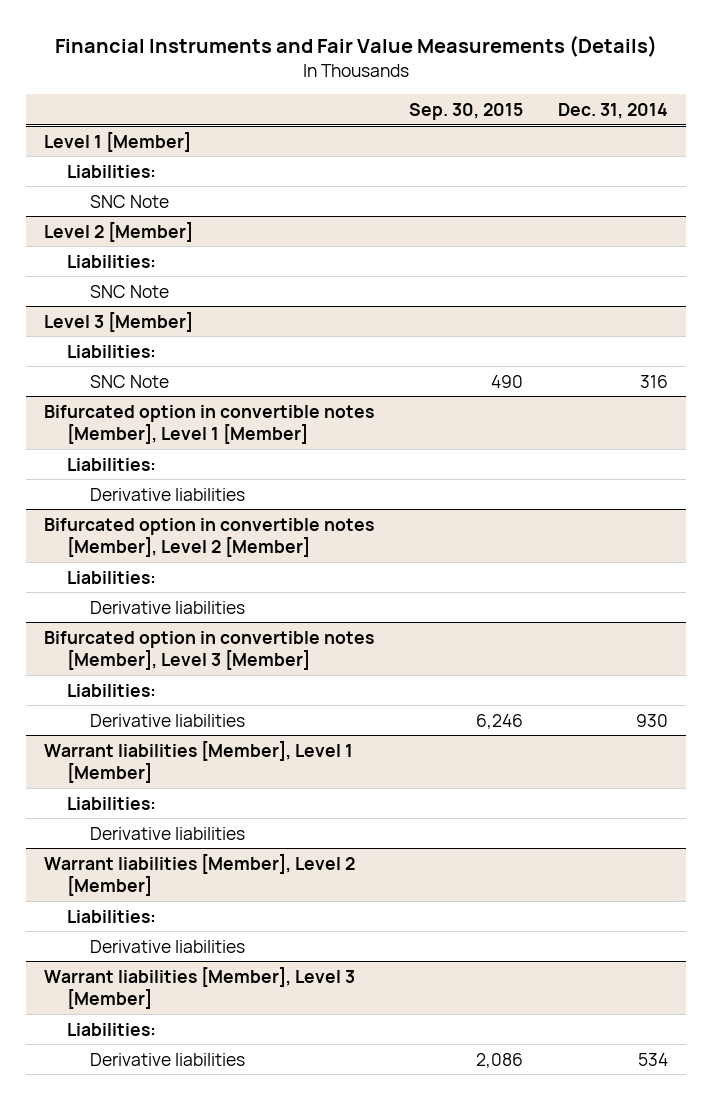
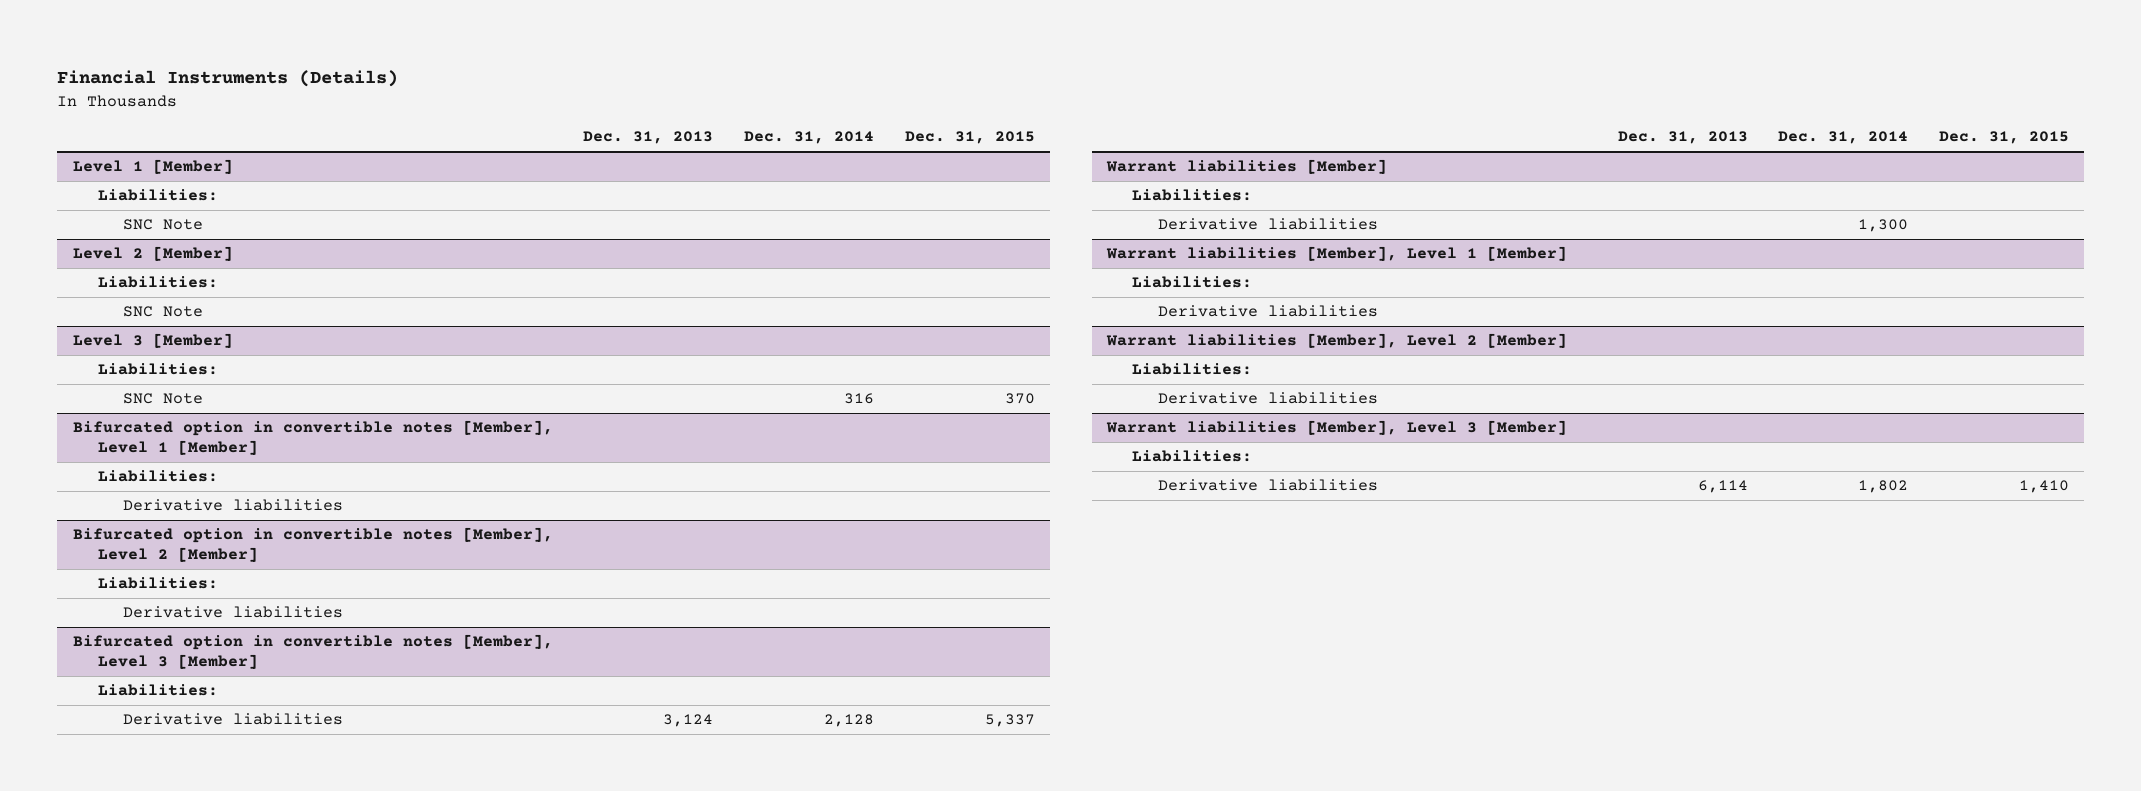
- Financial Instruments and Fair Value Measurements (Details)
+ Financial Instruments (Details)
- | Sep. 30, 2015 | Dec. 31, 2014
+ | Dec. 31, 2013 | Dec. 31, 2014 | Dec. 31, 2015
@ Bifurcated option in convertible notes [Member], Level 3 [Member]
- Derivative liabilities | 6,246 | 930
+ Derivative liabilities | 3,124 | 2,128 | 5,337
+ Warrant liabilities [Member]
+ Liabilities:
+ Derivative liabilities | | 1,300 |
@ Warrant liabilities [Member], Level 3 [Member]
- Derivative liabilities | 2,086 | 534
+ Derivative liabilities | 6,114 | 1,802 | 1,410

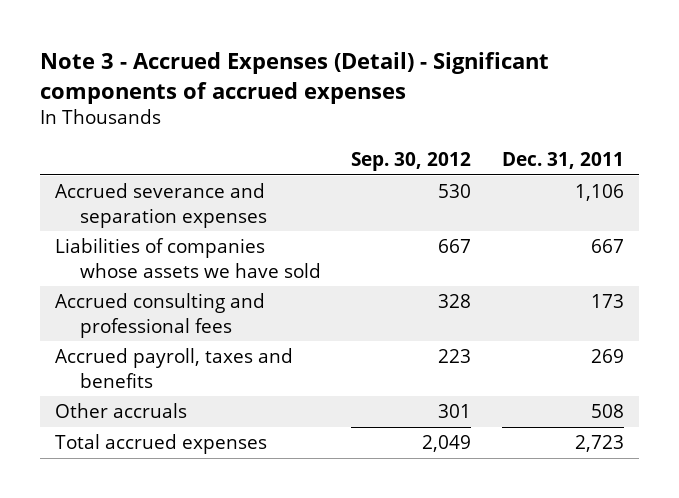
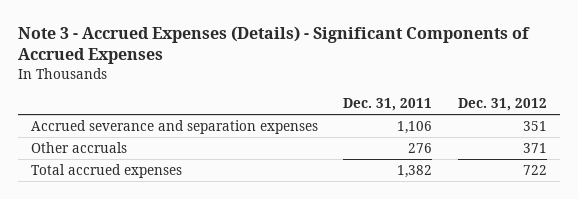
- Note 3 - Accrued Expenses (Detail) - Significant components of accrued expenses
+ Note 3 - Accrued Expenses (Details) - Significant Components of Accrued Expenses
- | Sep. 30, 2012 | Dec. 31, 2011
+ | Dec. 31, 2011 | Dec. 31, 2012
- Liabilities of companies whose assets we have sold | 667 | 667
- Accrued consulting and professional fees | 328 | 173
- Accrued payroll, taxes and benefits | 223 | 269
- Other accruals | 301 | 508
- Total accrued expenses | 2,049 | 2,723
+ Other accruals | 276 | 371
+ Total accrued expenses | 1,382 | 722

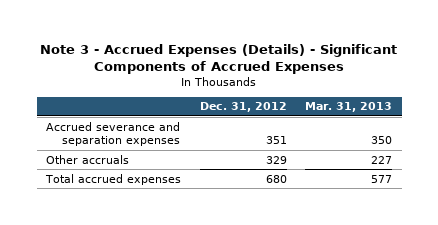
- | Dec. 31, 2011 | Dec. 31, 2012
+ | Dec. 31, 2012 | Mar. 31, 2013
- Other accruals | 276 | 371
- Total accrued expenses | 1,382 | 722
+ Other accruals | 329 | 227
+ Total accrued expenses | 680 | 577

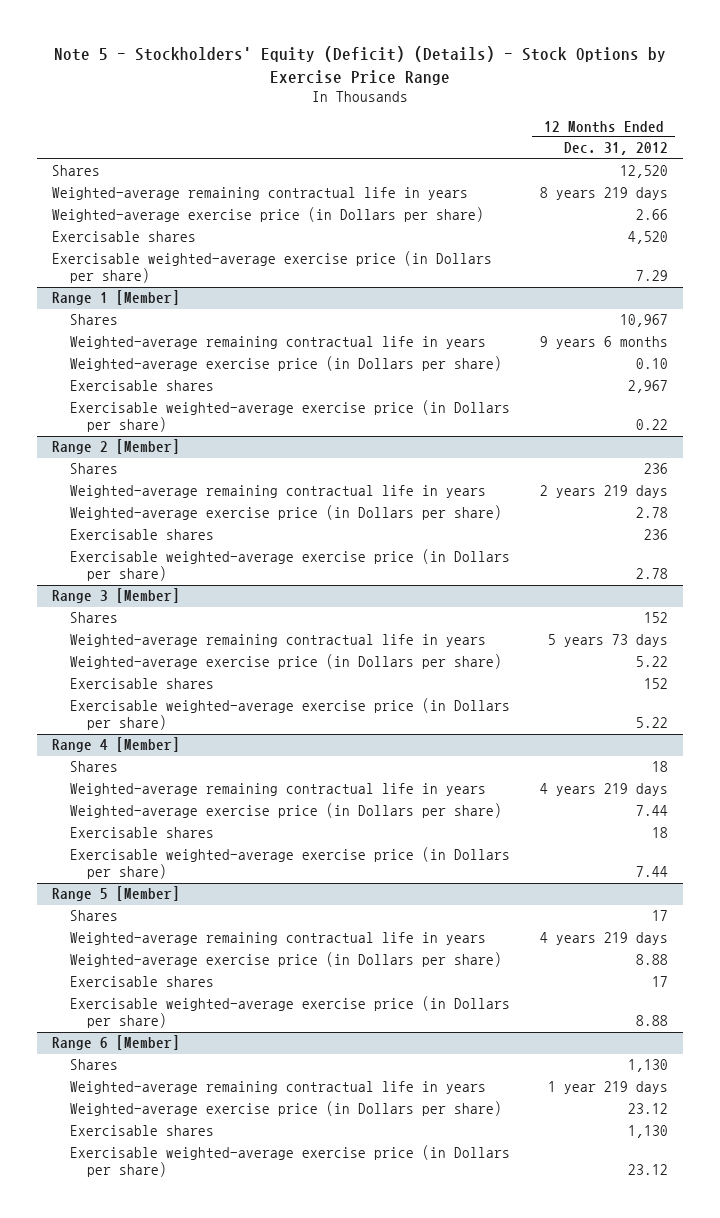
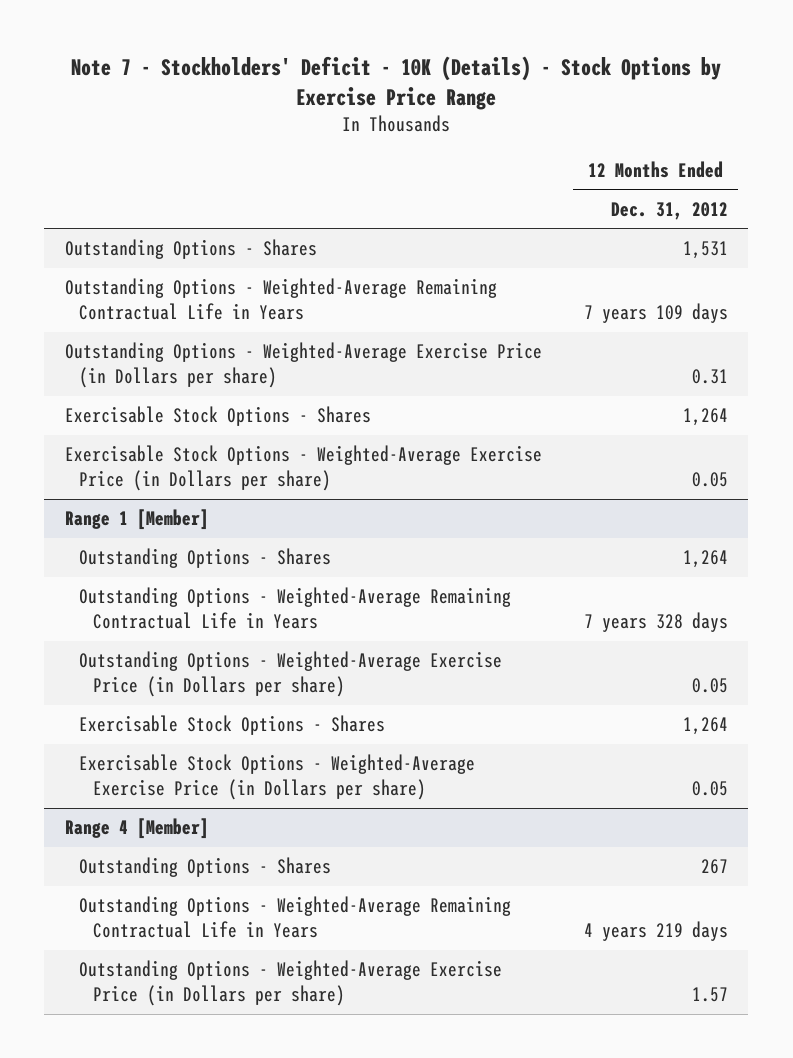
- Note 5 - Stockholders' Equity (Deficit) (Details) - Stock Options by Exercise Price Range
+ Note 7 - Stockholders' Deficit - 10K (Details) - Stock Options by Exercise Price Range
- Shares | 12,520
- Weighted-average remaining contractual life in years | 8 years 219 days
- Weighted-average exercise price (in Dollars per share) | 2.66
- Exercisable shares | 4,520
- Exercisable weighted-average exercise price (in Dollars per share) | 7.29
+ Outstanding Options - Shares | 1,531
+ Outstanding Options - Weighted-Average Remaining Contractual Life in Years | 7 years 109 days
+ Outstanding Options - Weighted-Average Exercise Price (in Dollars per share) | 0.31
+ Exercisable Stock Options - Shares | 1,264
+ Exercisable Stock Options - Weighted-Average Exercise Price (in Dollars per share) | 0.05
@ Range 1 [Member]
- Shares | 10,967
- Weighted-average remaining contractual life in years | 9 years 6 months
- Weighted-average exercise price (in Dollars per share) | 0.10
- Exercisable shares | 2,967
- Exercisable weighted-average exercise price (in Dollars per share) | 0.22
- Range 2 [Member]
- Shares | 236
- Weighted-average remaining contractual life in years | 2 years 219 days
- Weighted-average exercise price (in Dollars per share) | 2.78
- Exercisable shares | 236
- Exercisable weighted-average exercise price (in Dollars per share) | 2.78
- Range 3 [Member]
- Shares | 152
- Weighted-average remaining contractual life in years | 5 years 73 days
- Weighted-average exercise price (in Dollars per share) | 5.22
- Exercisable shares | 152
- Exercisable weighted-average exercise price (in Dollars per share) | 5.22
@ Range 1 [Member]
+ Outstanding Options - Shares | 1,264
+ Outstanding Options - Weighted-Average Remaining Contractual Life in Years | 7 years 328 days
+ Outstanding Options - Weighted-Average Exercise Price (in Dollars per share) | 0.05
+ Exercisable Stock Options - Shares | 1,264
+ Exercisable Stock Options - Weighted-Average Exercise Price (in Dollars per share) | 0.05
@ Range 4 [Member]
- Shares | 18
- Weighted-average remaining contractual life in years | 4 years 219 days
- Weighted-average exercise price (in Dollars per share) | 7.44
- Exercisable shares | 18
- Exercisable weighted-average exercise price (in Dollars per share) | 7.44
- Range 5 [Member]
- Shares | 17
- Weighted-average remaining contractual life in years | 4 years 219 days
- Weighted-average exercise price (in Dollars per share) | 8.88
- Exercisable shares | 17
- Exercisable weighted-average exercise price (in Dollars per share) | 8.88
- Range 6 [Member]
- Shares | 1,130
- Weighted-average remaining contractual life in years | 1 year 219 days
- Weighted-average exercise price (in Dollars per share) | 23.12
- Exercisable shares | 1,130
- Exercisable weighted-average exercise price (in Dollars per share) | 23.12
@ Range 4 [Member]
+ Outstanding Options - Shares | 267
+ Outstanding Options - Weighted-Average Remaining Contractual Life in Years | 4 years 219 days
+ Outstanding Options - Weighted-Average Exercise Price (in Dollars per share) | 1.57

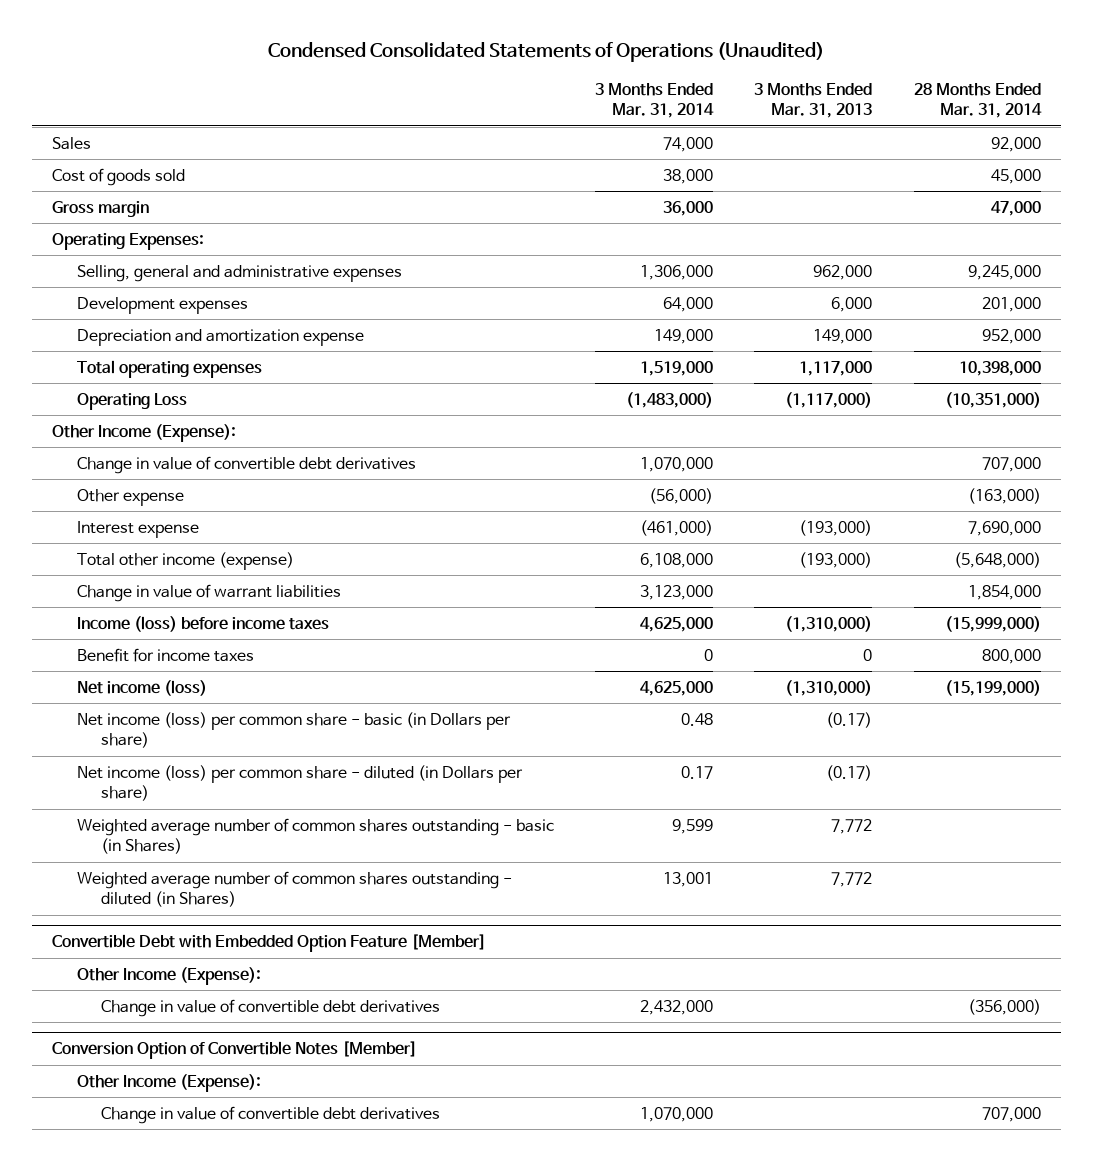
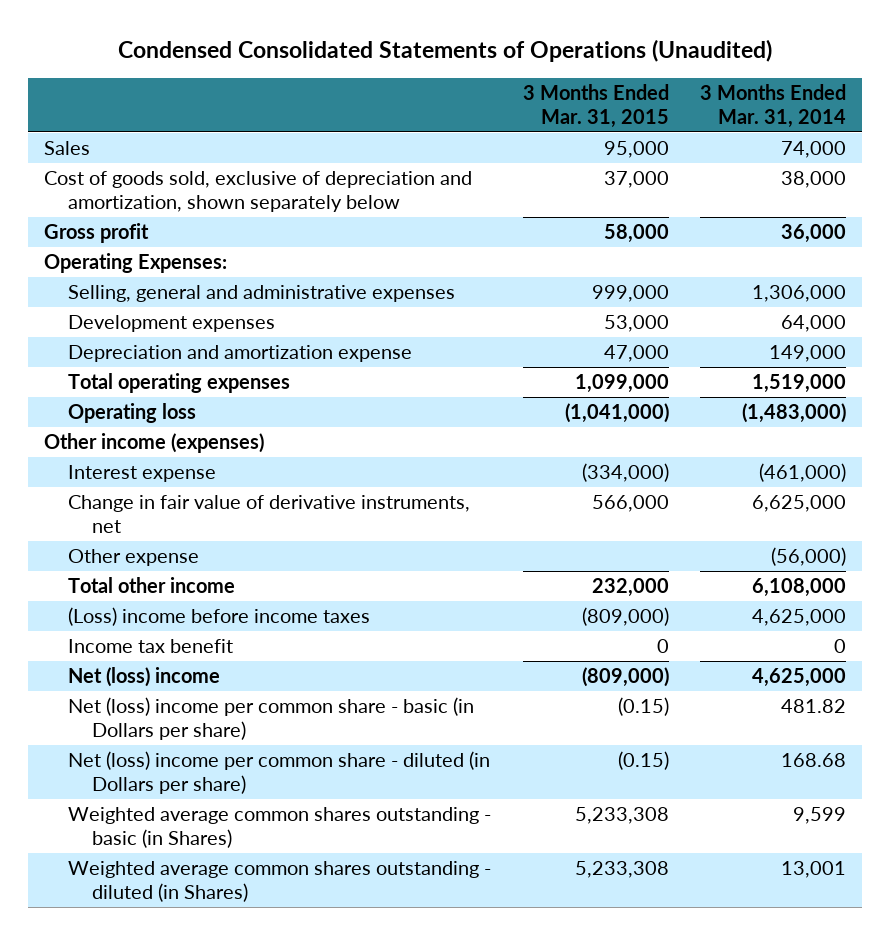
- | 3 Months Ended Mar. 31, 2014 | 3 Months Ended Mar. 31, 2013 | 28 Months Ended Mar. 31, 2014
+ | 3 Months Ended Mar. 31, 2015 | 3 Months Ended Mar. 31, 2014
- Cost of goods sold | 38,000 | | 45,000
- Gross margin | 36,000 | | 47,000
+ Cost of goods sold, exclusive of depreciation and amortization, shown separately below | 37,000 | 38,000
+ Gross profit | 58,000 | 36,000
- Operating Loss | (1,483,000) | (1,117,000) | (10,351,000)
- Other Income (Expense):
- Change in value of convertible debt derivatives | 1,070,000 | | 707,000
+ Operating loss | (1,041,000) | (1,483,000)
+ Other income (expenses)
- Total other income (expense) | 6,108,000 | (193,000) | (5,648,000)
- Change in value of warrant liabilities | 3,123,000 | | 1,854,000
- Income (loss) before income taxes | 4,625,000 | (1,310,000) | (15,999,000)
- Benefit for income taxes | 0 | 0 | 800,000
- Net income (loss) | 4,625,000 | (1,310,000) | (15,199,000)
- Net income (loss) per common share - basic (in Dollars per share) | 0.48 | (0.17) |
- Net income (loss) per common share - diluted (in Dollars per share) | 0.17 | (0.17) |
- Weighted average number of common shares outstanding - basic (in Shares) | 9,599 | 7,772 |
- Weighted average number of common shares outstanding - diluted (in Shares) | 13,001 | 7,772 |
- Convertible Debt with Embedded Option Feature [Member]
- Other Income (Expense):
- Change in value of convertible debt derivatives | 2,432,000 | | (356,000)
- Conversion Option of Convertible Notes [Member]
- Other Income (Expense):
- Change in value of convertible debt derivatives | 1,070,000 | | 707,000
+ Change in fair value of derivative instruments, net | 566,000 | 6,625,000
moved down: Other expense | | (56,000)
+ Total other income | 232,000 | 6,108,000
+ (Loss) income before income taxes | (809,000) | 4,625,000
+ Income tax benefit | 0 | 0
+ Net (loss) income | (809,000) | 4,625,000
+ Net (loss) income per common share - basic (in Dollars per share) | (0.15) | 481.82
+ Net (loss) income per common share - diluted (in Dollars per share) | (0.15) | 168.68
+ Weighted average common shares outstanding - basic (in Shares) | 5,233,308 | 9,599
+ Weighted average common shares outstanding - diluted (in Shares) | 5,233,308 | 13,001

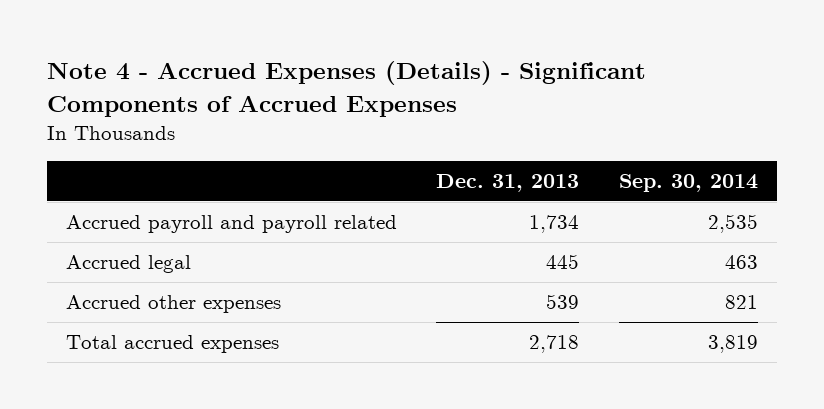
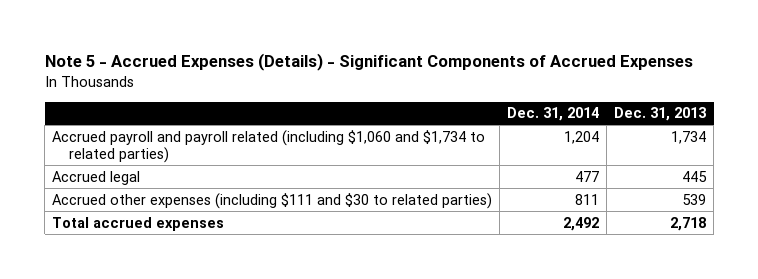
- Note 4 - Accrued Expenses (Details) - Significant Components of Accrued Expenses
+ Note 5 - Accrued Expenses (Details) - Significant Components of Accrued Expenses
- | Dec. 31, 2013 | Sep. 30, 2014
+ | Dec. 31, 2014 | Dec. 31, 2013
- Accrued payroll and payroll related | 1,734 | 2,535
+ Accrued payroll and payroll related (including $1,060 and $1,734 to related parties) | 1,204 | 1,734
- Accrued other expenses | 539 | 821
+ Accrued other expenses (including $111 and $30 to related parties) | 811 | 539

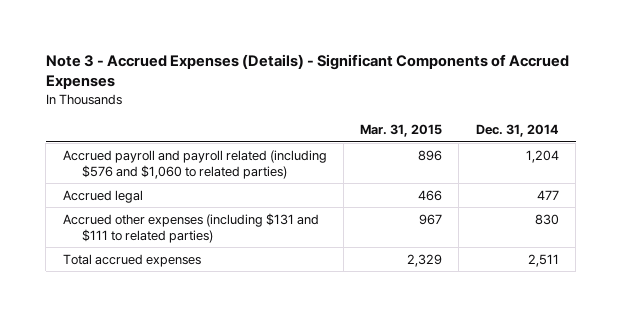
- Note 5 - Accrued Expenses (Details) - Significant Components of Accrued Expenses
+ Note 3 - Accrued Expenses (Details) - Significant Components of Accrued Expenses
- | Dec. 31, 2014 | Dec. 31, 2013
+ | Mar. 31, 2015 | Dec. 31, 2014
- Accrued payroll and payroll related (including $1,060 and $1,734 to related parties) | 1,204 | 1,734
+ Accrued payroll and payroll related (including $576 and $1,060 to related parties) | 896 | 1,204
- Accrued other expenses (including $111 and $30 to related parties) | 811 | 539
- Total accrued expenses | 2,492 | 2,718
+ Accrued other expenses (including $131 and $111 to related parties) | 967 | 830
+ Total accrued expenses | 2,329 | 2,511

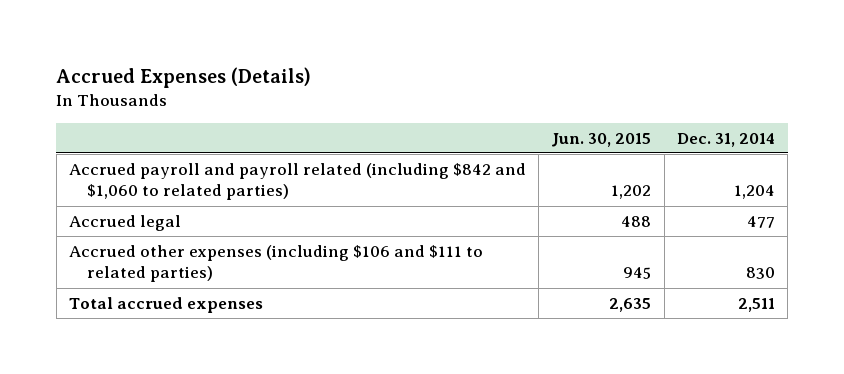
- Note 3 - Accrued Expenses (Details) - Significant Components of Accrued Expenses
+ Accrued Expenses (Details)
- | Mar. 31, 2015 | Dec. 31, 2014
+ | Jun. 30, 2015 | Dec. 31, 2014
- Accrued payroll and payroll related (including $576 and $1,060 to related parties) | 896 | 1,204
+ Accrued payroll and payroll related (including $842 and $1,060 to related parties) | 1,202 | 1,204
- Accrued other expenses (including $131 and $111 to related parties) | 967 | 830
+ Accrued other expenses (including $106 and $111 to related parties) | 945 | 830

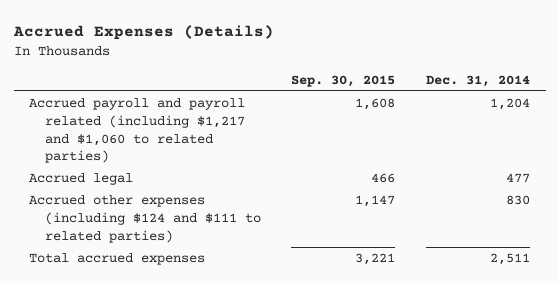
- | Jun. 30, 2015 | Dec. 31, 2014
+ | Sep. 30, 2015 | Dec. 31, 2014
- Accrued payroll and payroll related (including $842 and $1,060 to related parties) | 1,202 | 1,204
+ Accrued payroll and payroll related (including $1,217 and $1,060 to related parties) | 1,608 | 1,204
- Accrued other expenses (including $106 and $111 to related parties) | 945 | 830
+ Accrued other expenses (including $124 and $111 to related parties) | 1,147 | 830

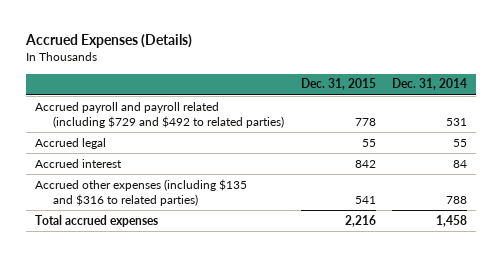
- | Sep. 30, 2015 | Dec. 31, 2014
+ | Dec. 31, 2015 | Dec. 31, 2014
- Accrued payroll and payroll related (including $1,217 and $1,060 to related parties) | 1,608 | 1,204
- Accrued legal | 466 | 477
- Accrued other expenses (including $124 and $111 to related parties) | 1,147 | 830
- Total accrued expenses | 3,221 | 2,511
+ Accrued payroll and payroll related (including $729 and $492 to related parties) | 778 | 531
+ Accrued legal | 55 | 55
+ Accrued interest | 842 | 84
+ Accrued other expenses (including $135 and $316 to related parties) | 541 | 788
+ Total accrued expenses | 2,216 | 1,458

